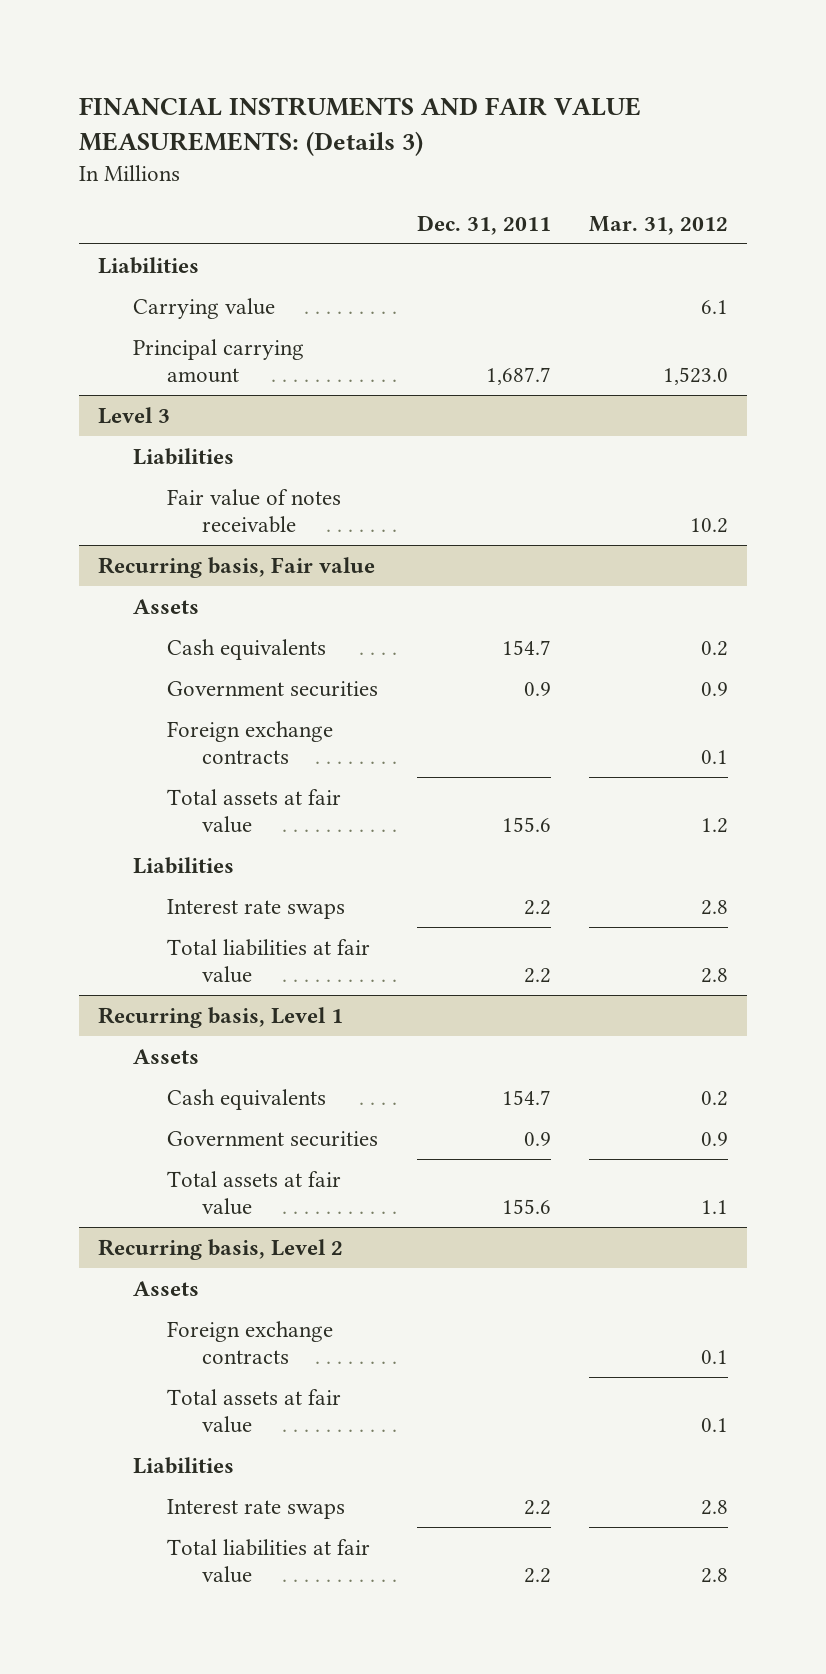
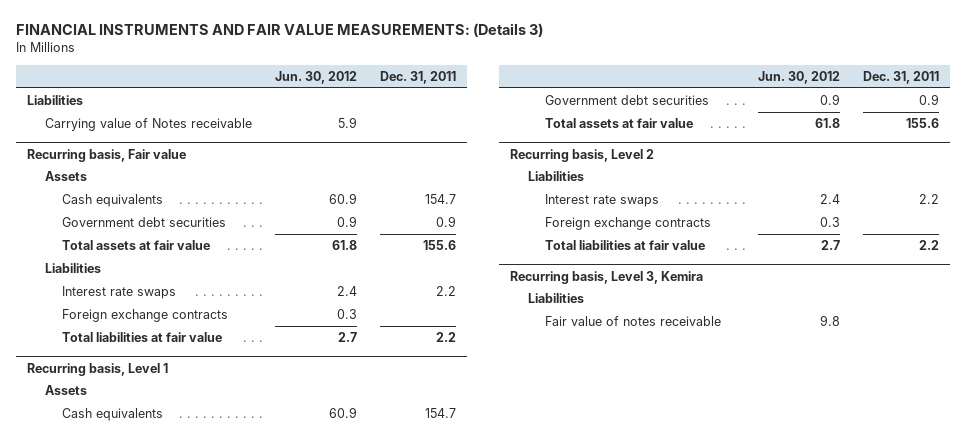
- | Dec. 31, 2011 | Mar. 31, 2012
+ | Jun. 30, 2012 | Dec. 31, 2011
- Carrying value | | 6.1
- Principal carrying amount | 1,687.7 | 1,523.0
- Level 3
- Liabilities
- Fair value of notes receivable | | 10.2
+ Carrying value of Notes receivable | 5.9 |
@ Recurring basis, Fair value
- Government securities | 0.9 | 0.9
+ Government debt securities | 0.9 | 0.9
moved down: Foreign exchange contracts | 0.3 |
@ Recurring basis, Level 1
- Government securities | 0.9 | 0.9
+ Government debt securities | 0.9 | 0.9
@ Recurring basis, Level 2
- Assets
- Total assets at fair value | | 0.1
moved down: Foreign exchange contracts | 0.3 |
+ Recurring basis, Level 3, Kemira
+ Liabilities
+ Fair value of notes receivable | 9.8 |

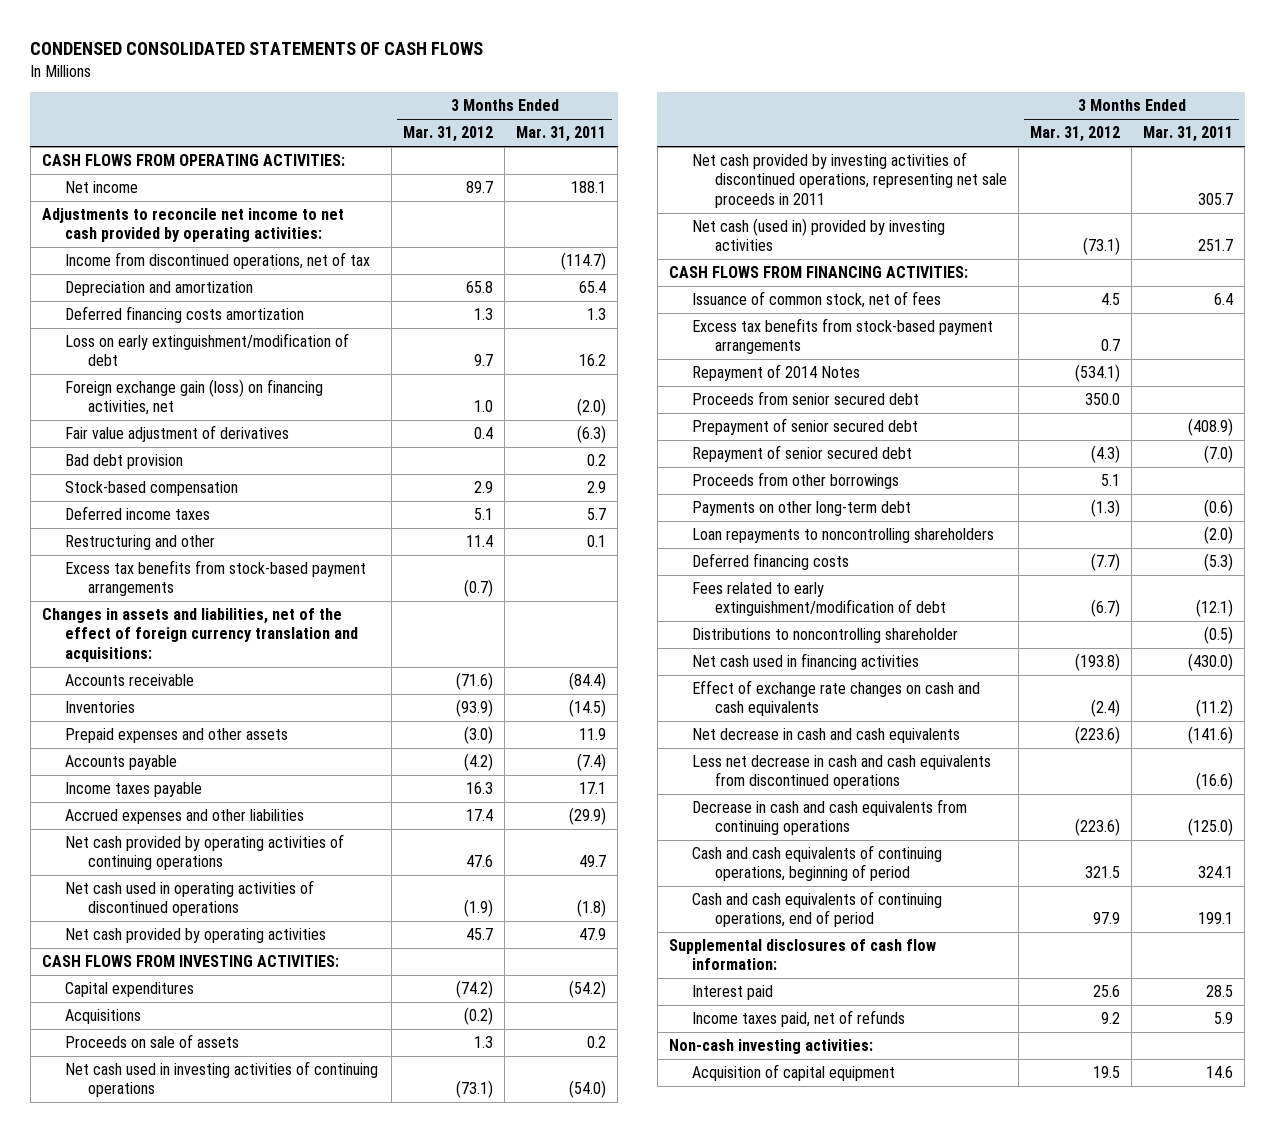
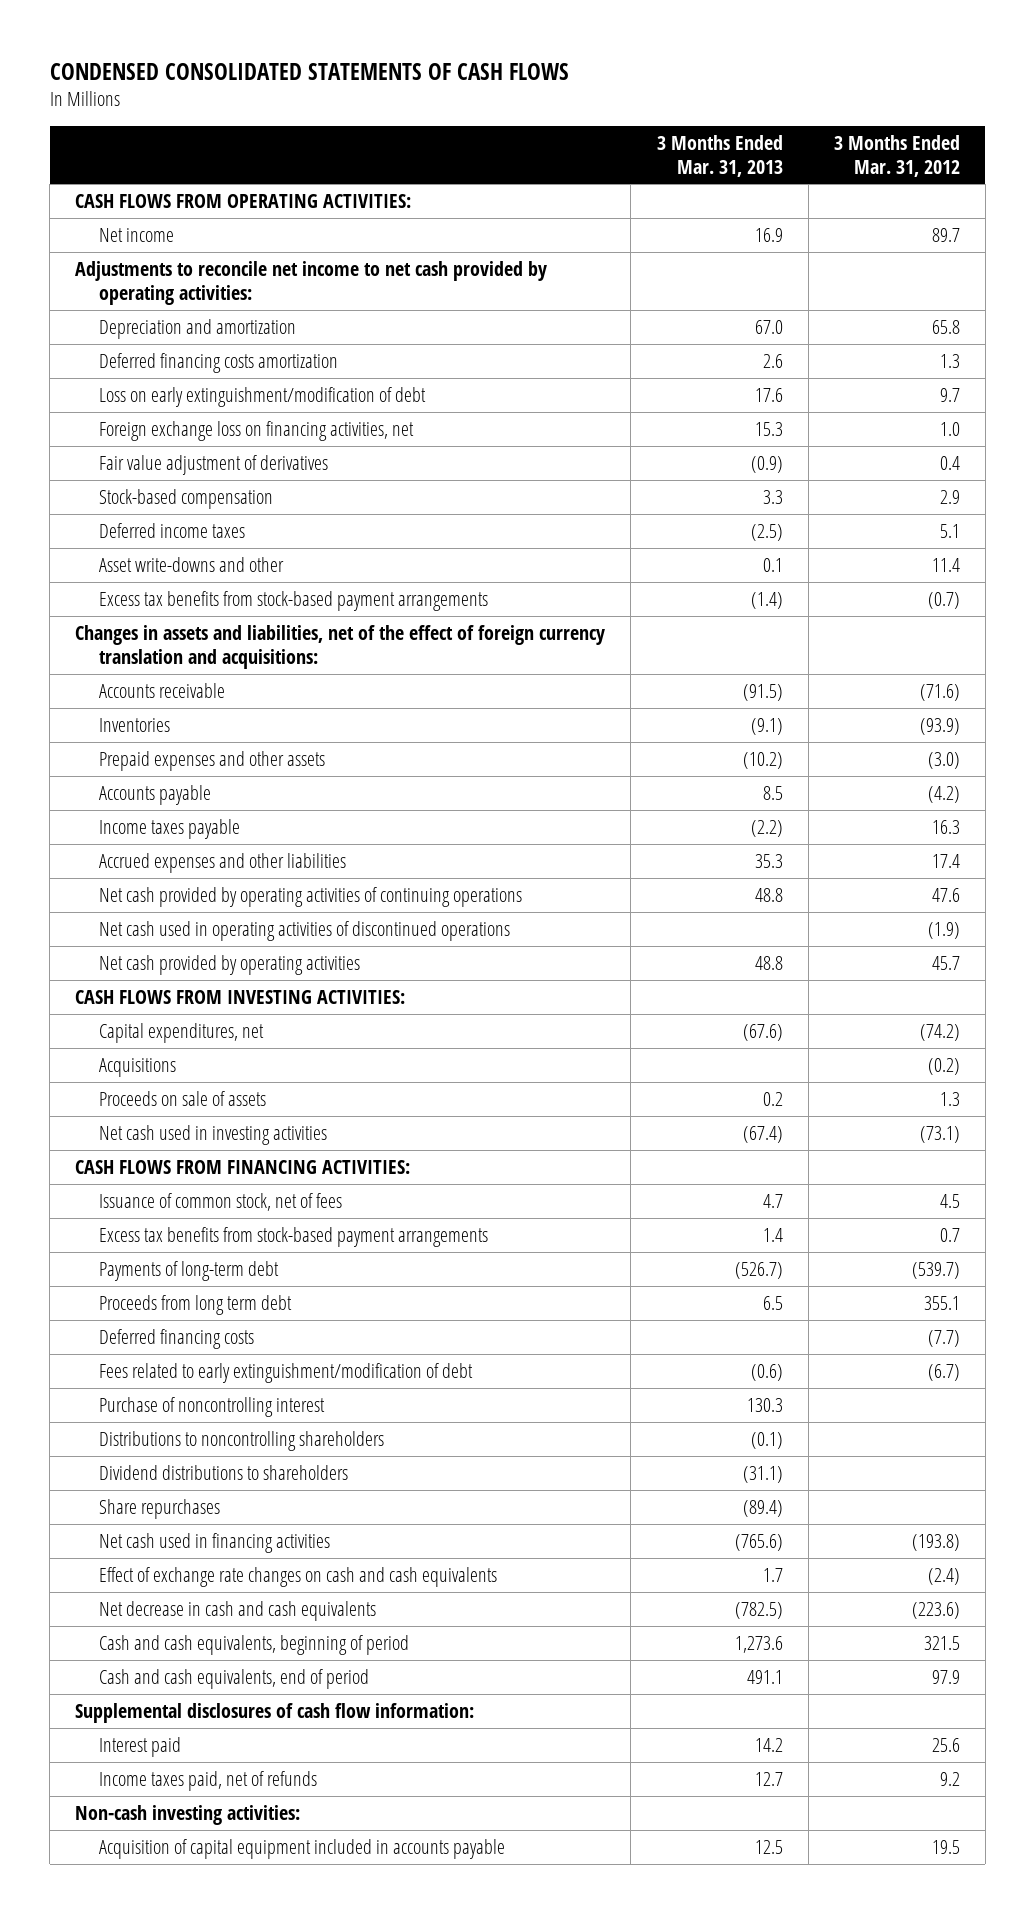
- | 3 Months Ended Mar. 31, 2012 | 3 Months Ended Mar. 31, 2011
+ | 3 Months Ended Mar. 31, 2013 | 3 Months Ended Mar. 31, 2012
- Income from discontinued operations, net of tax | | (114.7)
- Foreign exchange gain (loss) on financing activities, net | 1.0 | (2.0)
+ Foreign exchange loss on financing activities, net | 15.3 | 1.0
- Bad debt provision | | 0.2
- Restructuring and other | 11.4 | 0.1
+ Asset write-downs and other | 0.1 | 11.4
- Capital expenditures | (74.2) | (54.2)
+ Capital expenditures, net | (67.6) | (74.2)
- Net cash used in investing activities of continuing operations | (73.1) | (54.0)
- Net cash provided by investing activities of discontinued operations, representing net sale proceeds in 2011 | | 305.7
- Net cash (used in) provided by investing activities | (73.1) | 251.7
+ Net cash used in investing activities | (67.4) | (73.1)
- Repayment of 2014 Notes | (534.1) |
- Proceeds from senior secured debt | 350.0 |
- Prepayment of senior secured debt | | (408.9)
- Repayment of senior secured debt | (4.3) | (7.0)
- Proceeds from other borrowings | 5.1 |
- Payments on other long-term debt | (1.3) | (0.6)
- Loan repayments to noncontrolling shareholders | | (2.0)
+ Payments of long-term debt | (526.7) | (539.7)
+ Proceeds from long term debt | 6.5 | 355.1
- Distributions to noncontrolling shareholder | | (0.5)
+ Purchase of noncontrolling interest | 130.3 |
+ Distributions to noncontrolling shareholders | (0.1) |
+ Dividend distributions to shareholders | (31.1) |
+ Share repurchases | (89.4) |
- Less net decrease in cash and cash equivalents from discontinued operations | | (16.6)
- Decrease in cash and cash equivalents from continuing operations | (223.6) | (125.0)
- Cash and cash equivalents of continuing operations, beginning of period | 321.5 | 324.1
- Cash and cash equivalents of continuing operations, end of period | 97.9 | 199.1
+ Cash and cash equivalents, beginning of period | 1,273.6 | 321.5
+ Cash and cash equivalents, end of period | 491.1 | 97.9
- Acquisition of capital equipment | 19.5 | 14.6
+ Acquisition of capital equipment included in accounts payable | 12.5 | 19.5

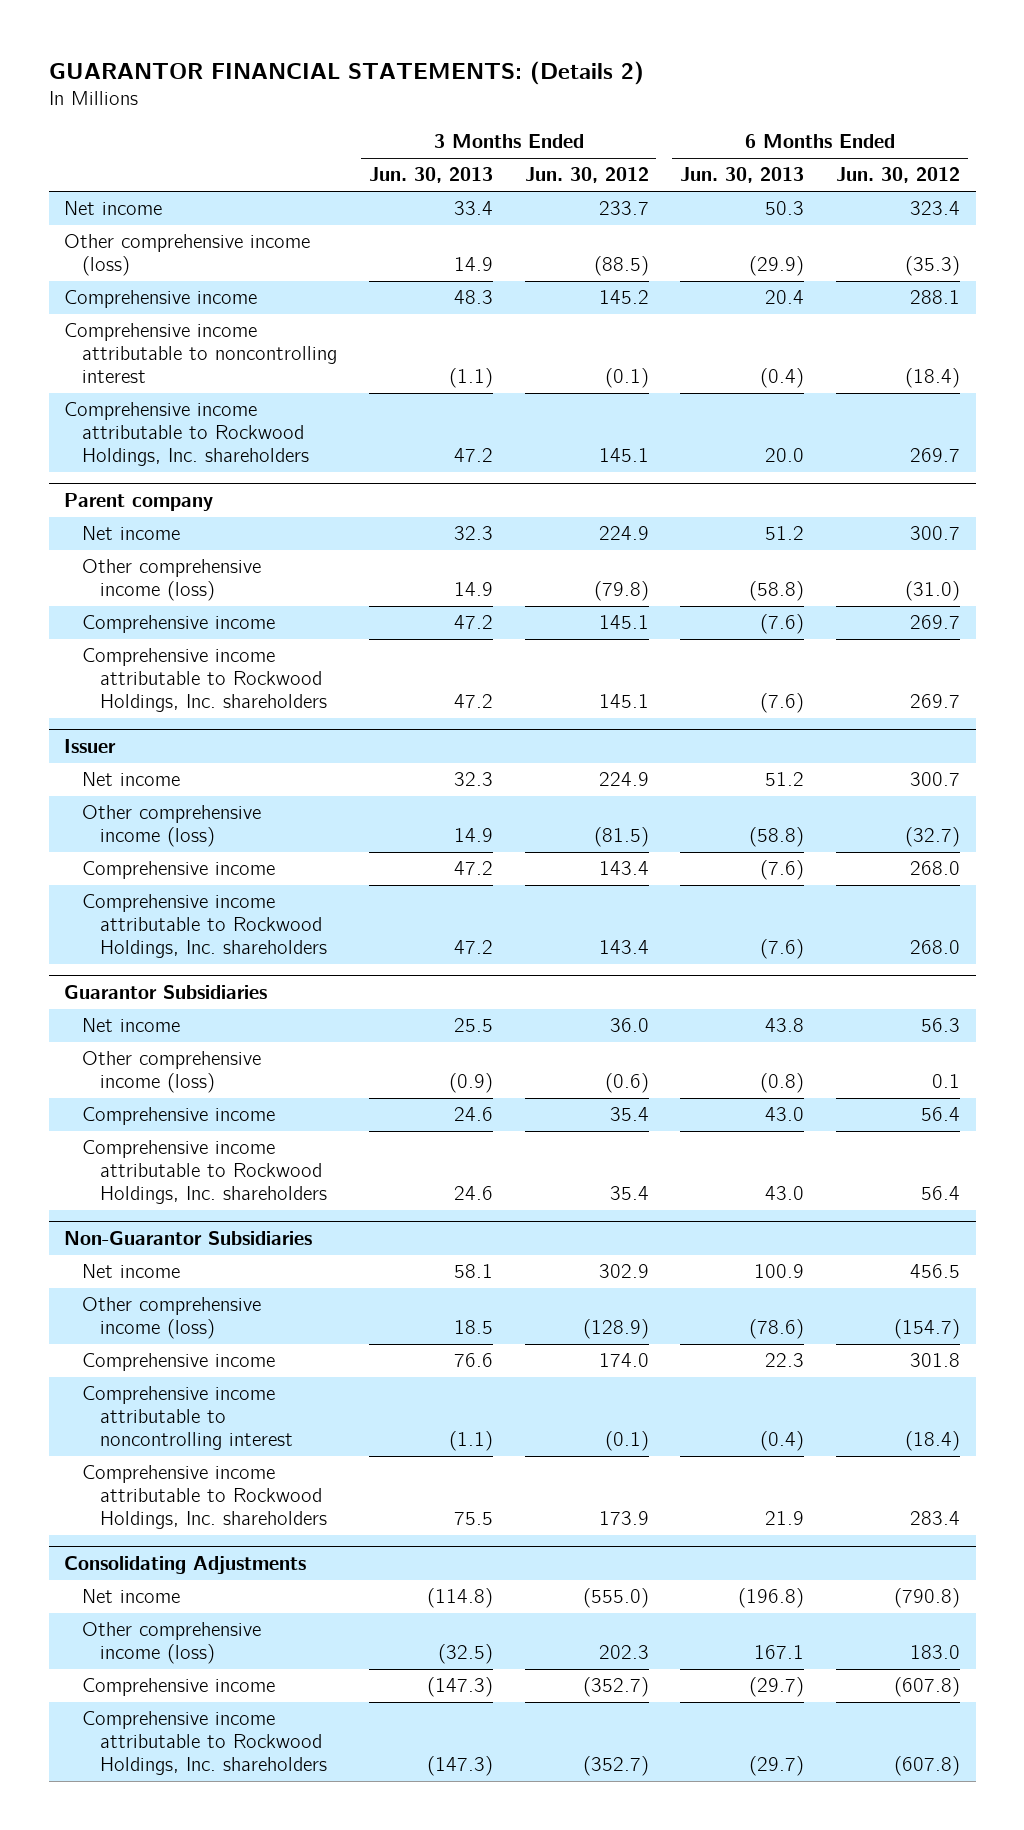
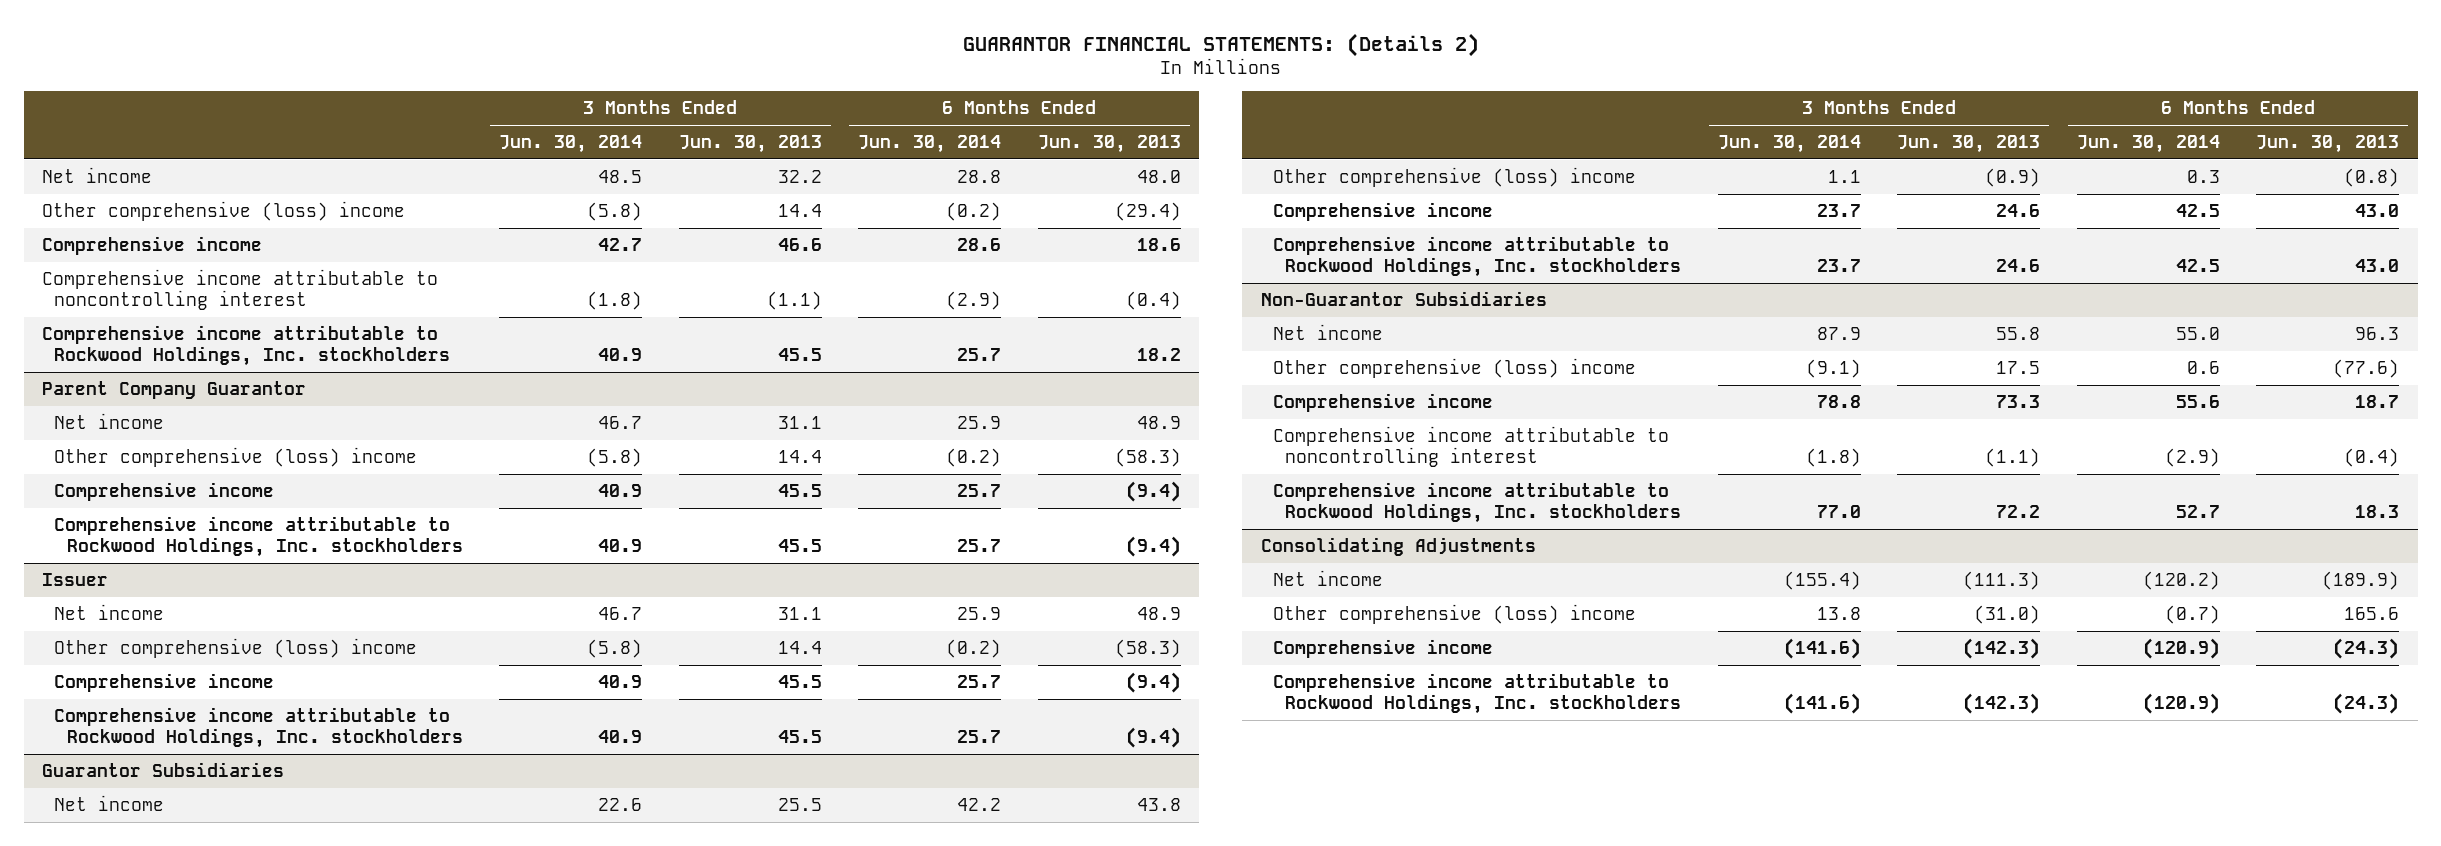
- | 3 Months Ended Jun. 30, 2013 | 3 Months Ended Jun. 30, 2012 | 6 Months Ended Jun. 30, 2013 | 6 Months Ended Jun. 30, 2012
+ | 3 Months Ended Jun. 30, 2014 | 3 Months Ended Jun. 30, 2013 | 6 Months Ended Jun. 30, 2014 | 6 Months Ended Jun. 30, 2013
- Net income | 33.4 | 233.7 | 50.3 | 323.4
- Other comprehensive income (loss) | 14.9 | (88.5) | (29.9) | (35.3)
- Comprehensive income | 48.3 | 145.2 | 20.4 | 288.1
+ Net income | 48.5 | 32.2 | 28.8 | 48.0
+ Other comprehensive (loss) income | (5.8) | 14.4 | (0.2) | (29.4)
+ Comprehensive income | 42.7 | 46.6 | 28.6 | 18.6
- Comprehensive income attributable to Rockwood Holdings, Inc. shareholders | 47.2 | 145.1 | 20.0 | 269.7
- Parent company
- Net income | 32.3 | 224.9 | 51.2 | 300.7
- Other comprehensive income (loss) | 14.9 | (79.8) | (58.8) | (31.0)
- Comprehensive income | 47.2 | 145.1 | (7.6) | 269.7
- Comprehensive income attributable to Rockwood Holdings, Inc. shareholders | 47.2 | 145.1 | (7.6) | 269.7
+ Comprehensive income attributable to Rockwood Holdings, Inc. stockholders | 40.9 | 45.5 | 25.7 | 18.2
+ Parent Company Guarantor
+ Net income | 46.7 | 31.1 | 25.9 | 48.9
+ Other comprehensive (loss) income | (5.8) | 14.4 | (0.2) | (58.3)
+ Comprehensive income | 40.9 | 45.5 | 25.7 | (9.4)
+ Comprehensive income attributable to Rockwood Holdings, Inc. stockholders | 40.9 | 45.5 | 25.7 | (9.4)
@ Issuer
- Net income | 32.3 | 224.9 | 51.2 | 300.7
- Other comprehensive income (loss) | 14.9 | (81.5) | (58.8) | (32.7)
- Comprehensive income | 47.2 | 143.4 | (7.6) | 268.0
- Comprehensive income attributable to Rockwood Holdings, Inc. shareholders | 47.2 | 143.4 | (7.6) | 268.0
+ Net income | 46.7 | 31.1 | 25.9 | 48.9
+ Other comprehensive (loss) income | (5.8) | 14.4 | (0.2) | (58.3)
+ Comprehensive income | 40.9 | 45.5 | 25.7 | (9.4)
+ Comprehensive income attributable to Rockwood Holdings, Inc. stockholders | 40.9 | 45.5 | 25.7 | (9.4)
@ Guarantor Subsidiaries
- Other comprehensive income (loss) | (0.9) | (0.6) | (0.8) | 0.1
+ Other comprehensive (loss) income | 1.1 | (0.9) | 0.3 | (0.8)
- Comprehensive income attributable to Rockwood Holdings, Inc. shareholders | 24.6 | 35.4 | 43.0 | 56.4
+ Comprehensive income attributable to Rockwood Holdings, Inc. stockholders | 23.7 | 24.6 | 42.5 | 43.0
@ Non-Guarantor Subsidiaries
- Net income | 58.1 | 302.9 | 100.9 | 456.5
- Other comprehensive income (loss) | 18.5 | (128.9) | (78.6) | (154.7)
- Comprehensive income | 76.6 | 174.0 | 22.3 | 301.8
+ Net income | 87.9 | 55.8 | 55.0 | 96.3
+ Other comprehensive (loss) income | (9.1) | 17.5 | 0.6 | (77.6)
+ Comprehensive income | 78.8 | 73.3 | 55.6 | 18.7
- Comprehensive income attributable to Rockwood Holdings, Inc. shareholders | 75.5 | 173.9 | 21.9 | 283.4
+ Comprehensive income attributable to Rockwood Holdings, Inc. stockholders | 77.0 | 72.2 | 52.7 | 18.3
@ Consolidating Adjustments
- Net income | (114.8) | (555.0) | (196.8) | (790.8)
- Other comprehensive income (loss) | (32.5) | 202.3 | 167.1 | 183.0
- Comprehensive income | (147.3) | (352.7) | (29.7) | (607.8)
- Comprehensive income attributable to Rockwood Holdings, Inc. shareholders | (147.3) | (352.7) | (29.7) | (607.8)
+ Net income | (155.4) | (111.3) | (120.2) | (189.9)
+ Other comprehensive (loss) income | 13.8 | (31.0) | (0.7) | 165.6
+ Comprehensive income | (141.6) | (142.3) | (120.9) | (24.3)
+ Comprehensive income attributable to Rockwood Holdings, Inc. stockholders | (141.6) | (142.3) | (120.9) | (24.3)

